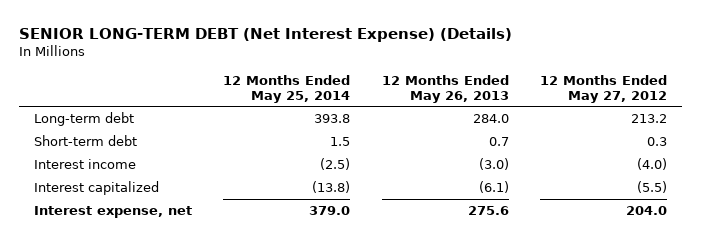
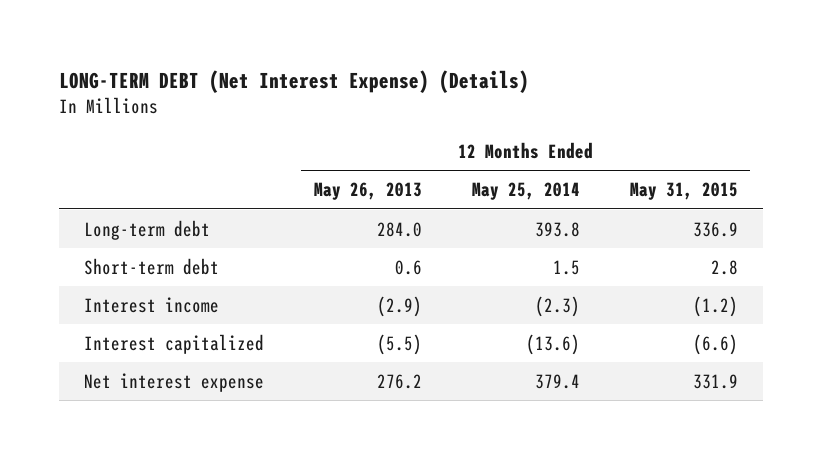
- SENIOR LONG-TERM DEBT (Net Interest Expense) (Details)
+ LONG-TERM DEBT (Net Interest Expense) (Details)
- | 12 Months Ended May 25, 2014 | 12 Months Ended May 26, 2013 | 12 Months Ended May 27, 2012
+ | 12 Months Ended May 26, 2013 | 12 Months Ended May 25, 2014 | 12 Months Ended May 31, 2015
- Short-term debt | 1.5 | 0.7 | 0.3
- Interest income | (2.5) | (3.0) | (4.0)
- Interest capitalized | (13.8) | (6.1) | (5.5)
- Interest expense, net | 379.0 | 275.6 | 204.0
+ Short-term debt | 0.6 | 1.5 | 2.8
+ Interest income | (2.9) | (2.3) | (1.2)
+ Interest capitalized | (5.5) | (13.6) | (6.6)
+ Net interest expense | 276.2 | 379.4 | 331.9

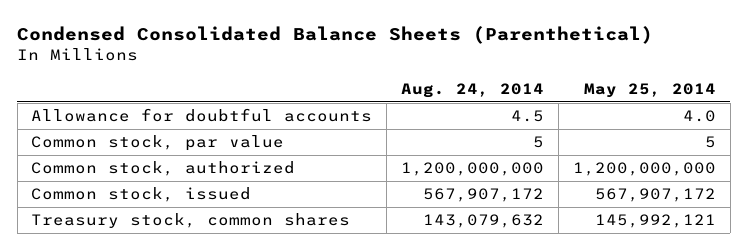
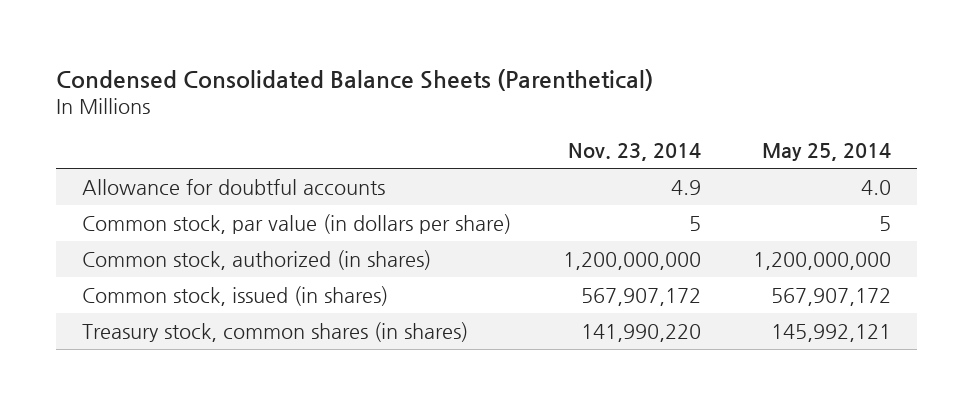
- | Aug. 24, 2014 | May 25, 2014
+ | Nov. 23, 2014 | May 25, 2014
- Common stock, par value | 5 | 5
- Common stock, authorized | 1,200,000,000 | 1,200,000,000
- Common stock, issued | 567,907,172 | 567,907,172
- Treasury stock, common shares | 143,079,632 | 145,992,121
+ Common stock, par value (in dollars per share) | 5 | 5
+ Common stock, authorized (in shares) | 1,200,000,000 | 1,200,000,000
+ Common stock, issued (in shares) | 567,907,172 | 567,907,172
+ Treasury stock, common shares (in shares) | 141,990,220 | 145,992,121

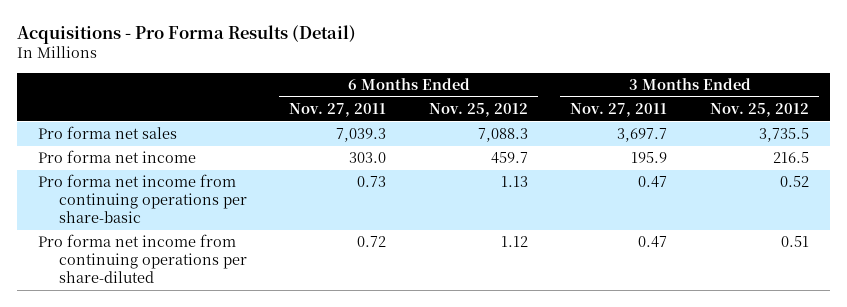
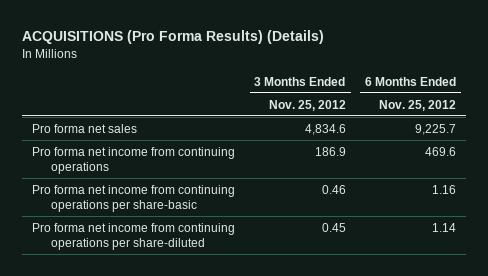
- Acquisitions - Pro Forma Results (Detail)
+ ACQUISITIONS (Pro Forma Results) (Details)
- | 6 Months Ended Nov. 27, 2011 | 6 Months Ended Nov. 25, 2012 | 3 Months Ended Nov. 27, 2011 | 3 Months Ended Nov. 25, 2012
+ | 3 Months Ended Nov. 25, 2012 | 6 Months Ended Nov. 25, 2012
- Pro forma net sales | 7,039.3 | 7,088.3 | 3,697.7 | 3,735.5
- Pro forma net income | 303.0 | 459.7 | 195.9 | 216.5
- Pro forma net income from continuing operations per share-basic | 0.73 | 1.13 | 0.47 | 0.52
- Pro forma net income from continuing operations per share-diluted | 0.72 | 1.12 | 0.47 | 0.51
+ Pro forma net sales | 4,834.6 | 9,225.7
+ Pro forma net income from continuing operations | 186.9 | 469.6
+ Pro forma net income from continuing operations per share-basic | 0.46 | 1.16
+ Pro forma net income from continuing operations per share-diluted | 0.45 | 1.14

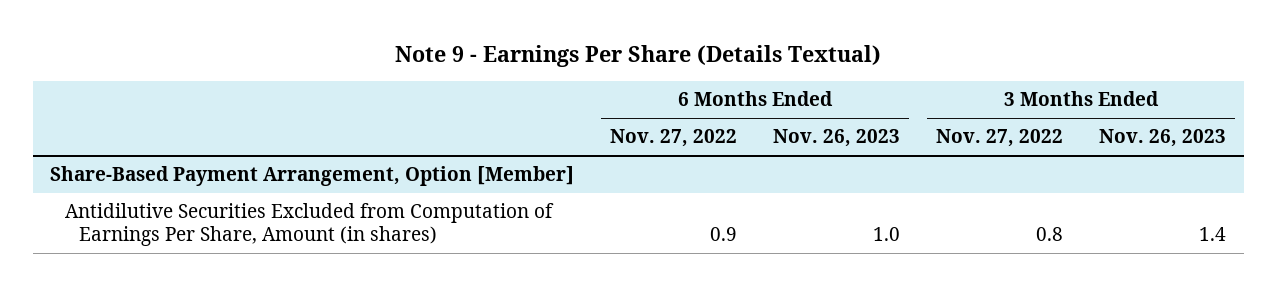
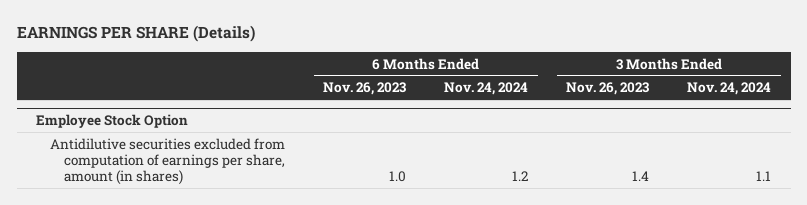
- Note 9 - Earnings Per Share (Details Textual)
+ EARNINGS PER SHARE (Details)
- | 6 Months Ended Nov. 27, 2022 | 6 Months Ended Nov. 26, 2023 | 3 Months Ended Nov. 27, 2022 | 3 Months Ended Nov. 26, 2023
+ | 6 Months Ended Nov. 26, 2023 | 6 Months Ended Nov. 24, 2024 | 3 Months Ended Nov. 26, 2023 | 3 Months Ended Nov. 24, 2024
- Share-Based Payment Arrangement, Option [Member]
- Antidilutive Securities Excluded from Computation of Earnings Per Share, Amount (in shares) | 0.9 | 1.0 | 0.8 | 1.4
+ Employee Stock Option
+ Antidilutive securities excluded from computation of earnings per share, amount (in shares) | 1.0 | 1.2 | 1.4 | 1.1

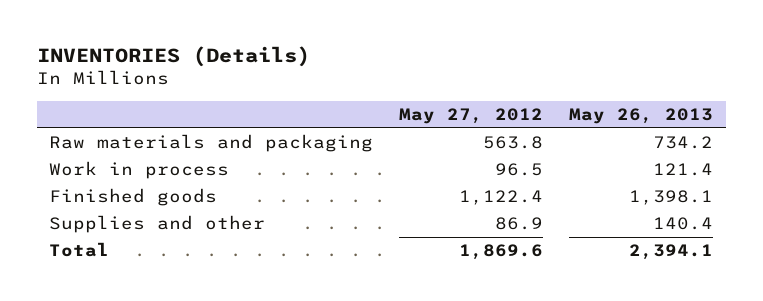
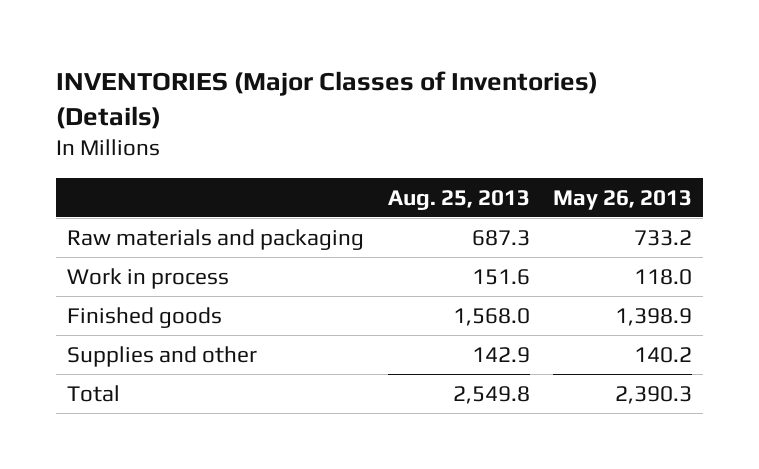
- INVENTORIES (Details)
+ INVENTORIES (Major Classes of Inventories) (Details)
- | May 27, 2012 | May 26, 2013
+ | Aug. 25, 2013 | May 26, 2013
- Raw materials and packaging | 563.8 | 734.2
- Work in process | 96.5 | 121.4
- Finished goods | 1,122.4 | 1,398.1
- Supplies and other | 86.9 | 140.4
- Total | 1,869.6 | 2,394.1
+ Raw materials and packaging | 687.3 | 733.2
+ Work in process | 151.6 | 118.0
+ Finished goods | 1,568.0 | 1,398.9
+ Supplies and other | 142.9 | 140.2
+ Total | 2,549.8 | 2,390.3

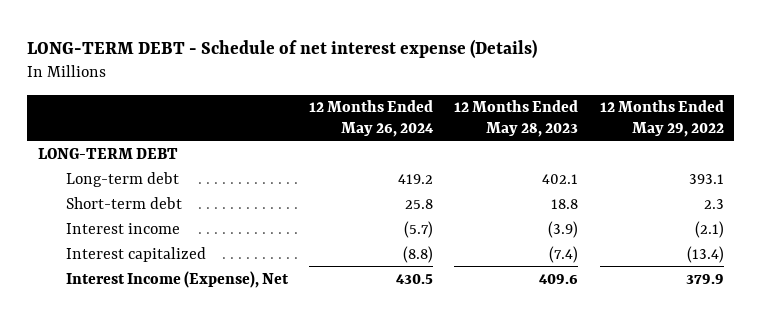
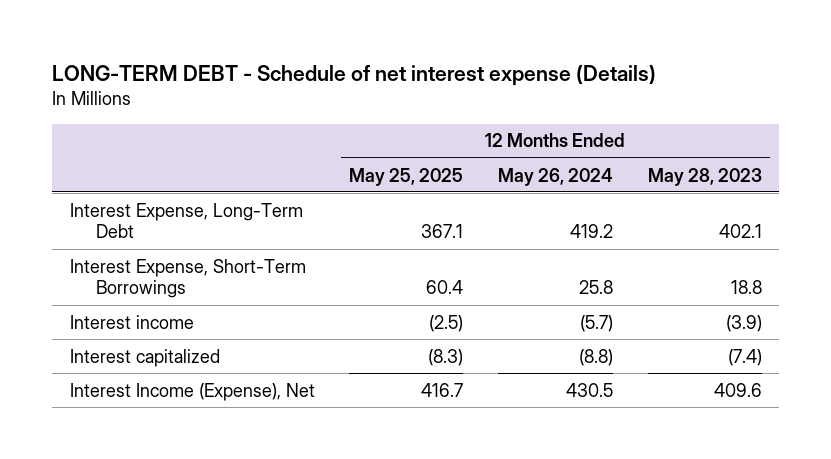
- | 12 Months Ended May 26, 2024 | 12 Months Ended May 28, 2023 | 12 Months Ended May 29, 2022
+ | 12 Months Ended May 25, 2025 | 12 Months Ended May 26, 2024 | 12 Months Ended May 28, 2023
- LONG-TERM DEBT
- Long-term debt | 419.2 | 402.1 | 393.1
- Short-term debt | 25.8 | 18.8 | 2.3
+ Interest Expense, Long-Term Debt | 367.1 | 419.2 | 402.1
+ Interest Expense, Short-Term Borrowings | 60.4 | 25.8 | 18.8

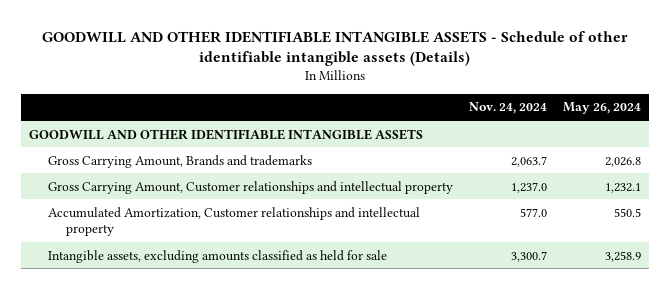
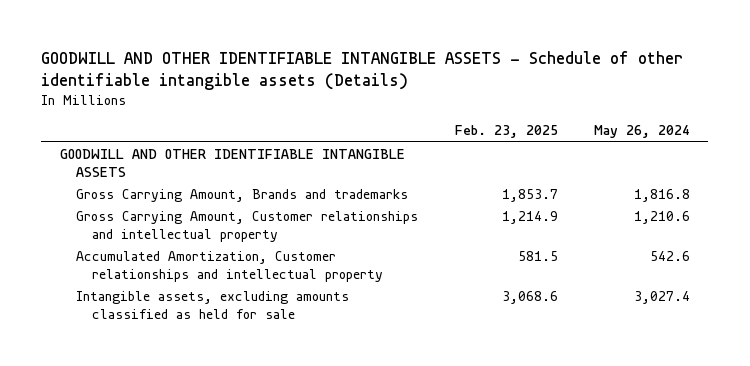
- | Nov. 24, 2024 | May 26, 2024
+ | Feb. 23, 2025 | May 26, 2024
- Gross Carrying Amount, Brands and trademarks | 2,063.7 | 2,026.8
- Gross Carrying Amount, Customer relationships and intellectual property | 1,237.0 | 1,232.1
- Accumulated Amortization, Customer relationships and intellectual property | 577.0 | 550.5
- Intangible assets, excluding amounts classified as held for sale | 3,300.7 | 3,258.9
+ Gross Carrying Amount, Brands and trademarks | 1,853.7 | 1,816.8
+ Gross Carrying Amount, Customer relationships and intellectual property | 1,214.9 | 1,210.6
+ Accumulated Amortization, Customer relationships and intellectual property | 581.5 | 542.6
+ Intangible assets, excluding amounts classified as held for sale | 3,068.6 | 3,027.4

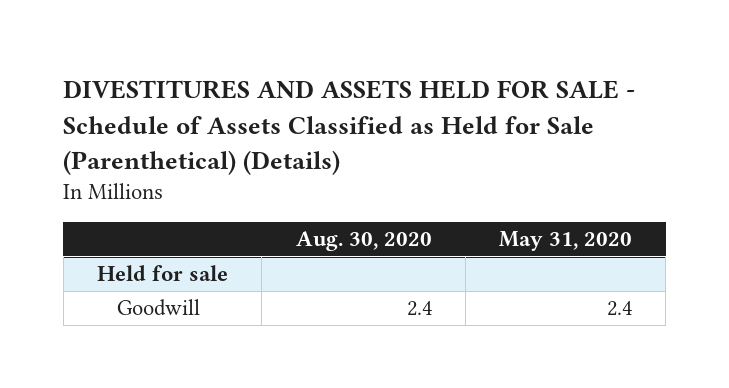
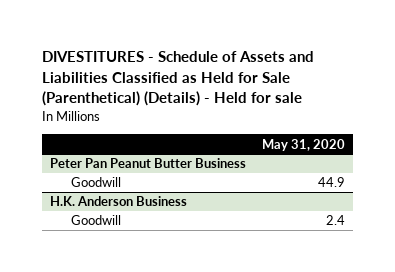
- DIVESTITURES AND ASSETS HELD FOR SALE - Schedule of Assets Classified as Held for Sale (Parenthetical) (Details)
+ DIVESTITURES - Schedule of Assets and Liabilities Classified as Held for Sale (Parenthetical) (Details) - Held for sale
- | Aug. 30, 2020 | May 31, 2020
+ | May 31, 2020
- Held for sale
+ Peter Pan Peanut Butter Business
+ Goodwill | 44.9
+ H.K. Anderson Business

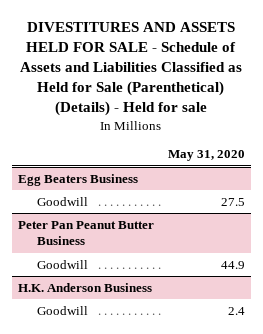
- DIVESTITURES - Schedule of Assets and Liabilities Classified as Held for Sale (Parenthetical) (Details) - Held for sale
+ DIVESTITURES AND ASSETS HELD FOR SALE - Schedule of Assets and Liabilities Classified as Held for Sale (Parenthetical) (Details) - Held for sale
+ Egg Beaters Business
+ Goodwill | 27.5

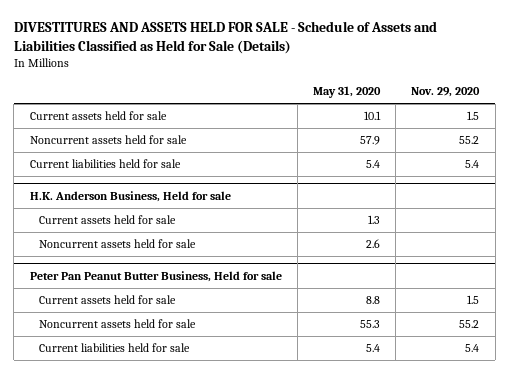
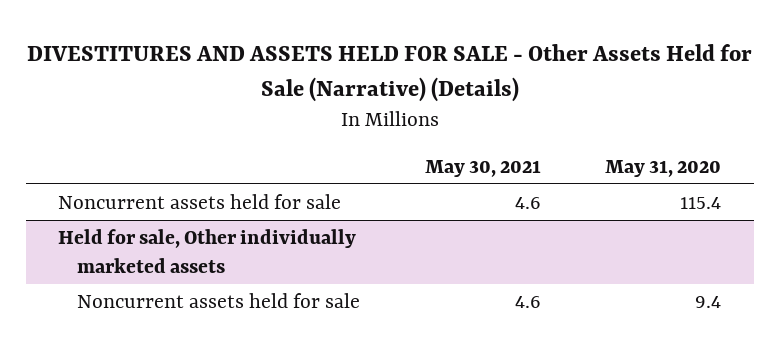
- DIVESTITURES AND ASSETS HELD FOR SALE - Schedule of Assets and Liabilities Classified as Held for Sale (Details)
+ DIVESTITURES AND ASSETS HELD FOR SALE - Other Assets Held for Sale (Narrative) (Details)
- | May 31, 2020 | Nov. 29, 2020
+ | May 30, 2021 | May 31, 2020
- Current assets held for sale | 10.1 | 1.5
- Noncurrent assets held for sale | 57.9 | 55.2
- Current liabilities held for sale | 5.4 | 5.4
- H.K. Anderson Business, Held for sale
- Current assets held for sale | 1.3 |
- Noncurrent assets held for sale | 2.6 |
- Peter Pan Peanut Butter Business, Held for sale
- Current assets held for sale | 8.8 | 1.5
- Noncurrent assets held for sale | 55.3 | 55.2
- Current liabilities held for sale | 5.4 | 5.4
+ Noncurrent assets held for sale | 4.6 | 115.4
+ Held for sale, Other individually marketed assets
+ Noncurrent assets held for sale | 4.6 | 9.4

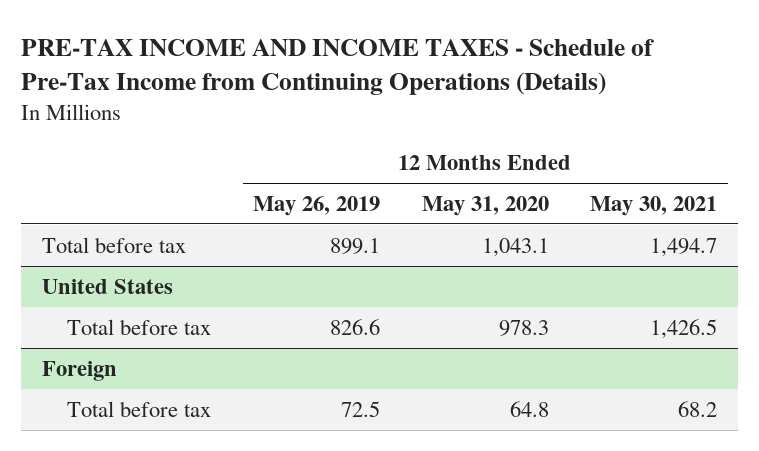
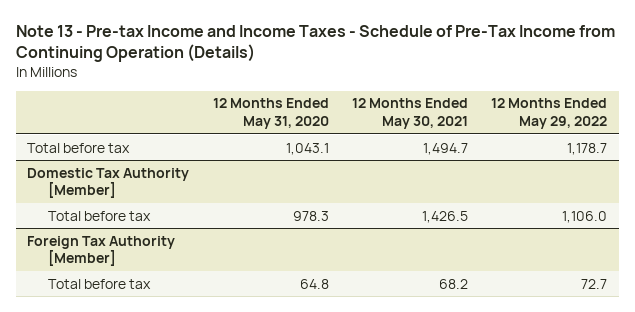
- PRE-TAX INCOME AND INCOME TAXES - Schedule of Pre-Tax Income from Continuing Operations (Details)
+ Note 13 - Pre-tax Income and Income Taxes - Schedule of Pre-Tax Income from Continuing Operation (Details)
- | 12 Months Ended May 26, 2019 | 12 Months Ended May 31, 2020 | 12 Months Ended May 30, 2021
+ | 12 Months Ended May 31, 2020 | 12 Months Ended May 30, 2021 | 12 Months Ended May 29, 2022
- United States
+ Domestic Tax Authority [Member]
- Foreign
+ Foreign Tax Authority [Member]

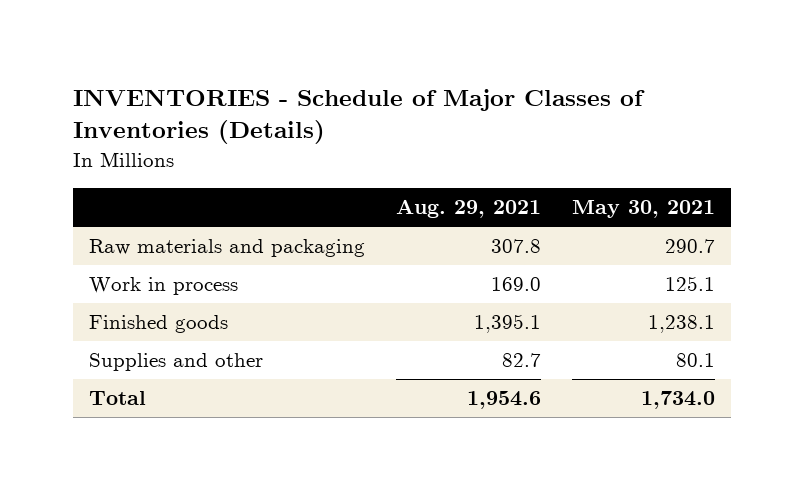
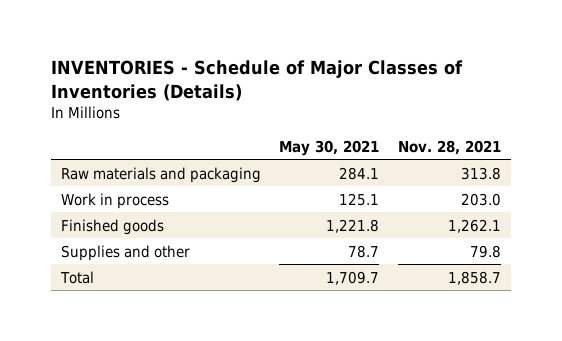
- | Aug. 29, 2021 | May 30, 2021
+ | May 30, 2021 | Nov. 28, 2021
- Raw materials and packaging | 307.8 | 290.7
+ Raw materials and packaging | 284.1 | 313.8
- Finished goods | 1,395.1 | 1,238.1
- Supplies and other | 82.7 | 80.1
- Total | 1,954.6 | 1,734.0
+ Finished goods | 1,221.8 | 1,262.1
+ Supplies and other | 78.7 | 79.8
+ Total | 1,709.7 | 1,858.7

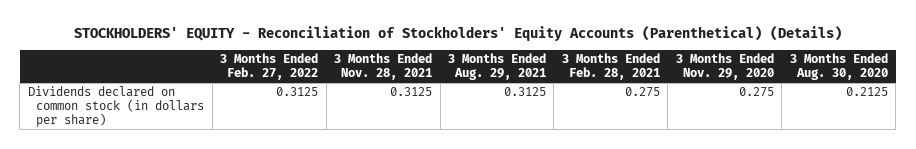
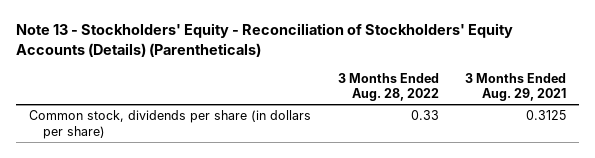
- STOCKHOLDERS' EQUITY - Reconciliation of Stockholders' Equity Accounts (Parenthetical) (Details)
+ Note 13 - Stockholders' Equity - Reconciliation of Stockholders' Equity Accounts (Details) (Parentheticals)
- | 3 Months Ended Feb. 27, 2022 | 3 Months Ended Nov. 28, 2021 | 3 Months Ended Aug. 29, 2021 | 3 Months Ended Feb. 28, 2021 | 3 Months Ended Nov. 29, 2020 | 3 Months Ended Aug. 30, 2020
+ | 3 Months Ended Aug. 28, 2022 | 3 Months Ended Aug. 29, 2021
- Dividends declared on common stock (in dollars per share) | 0.3125 | 0.3125 | 0.3125 | 0.275 | 0.275 | 0.2125
+ Common stock, dividends per share (in dollars per share) | 0.33 | 0.3125

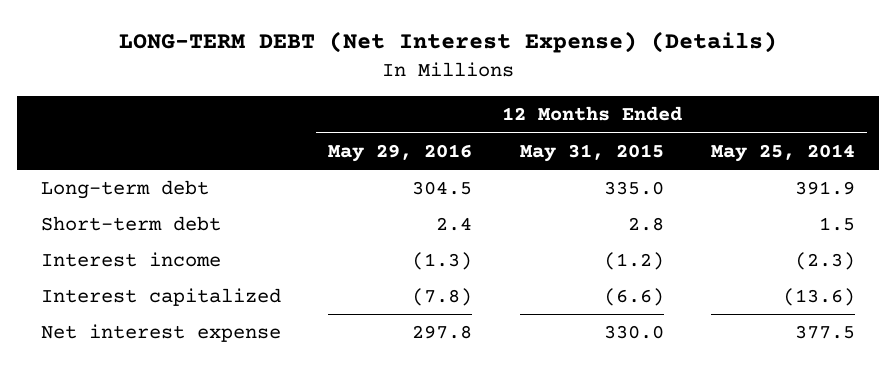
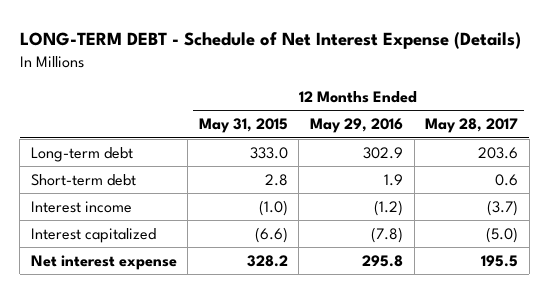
- LONG-TERM DEBT (Net Interest Expense) (Details)
+ LONG-TERM DEBT - Schedule of Net Interest Expense (Details)
- | 12 Months Ended May 29, 2016 | 12 Months Ended May 31, 2015 | 12 Months Ended May 25, 2014
+ | 12 Months Ended May 31, 2015 | 12 Months Ended May 29, 2016 | 12 Months Ended May 28, 2017
- Long-term debt | 304.5 | 335.0 | 391.9
- Short-term debt | 2.4 | 2.8 | 1.5
- Interest income | (1.3) | (1.2) | (2.3)
+ Long-term debt | 333.0 | 302.9 | 203.6
+ Short-term debt | 2.8 | 1.9 | 0.6
+ Interest income | (1.0) | (1.2) | (3.7)
- Net interest expense | 297.8 | 330.0 | 377.5
+ Net interest expense | 328.2 | 295.8 | 195.5

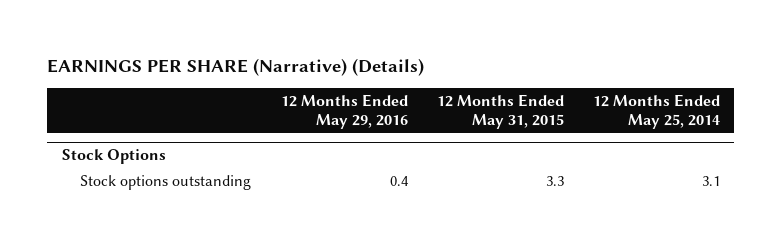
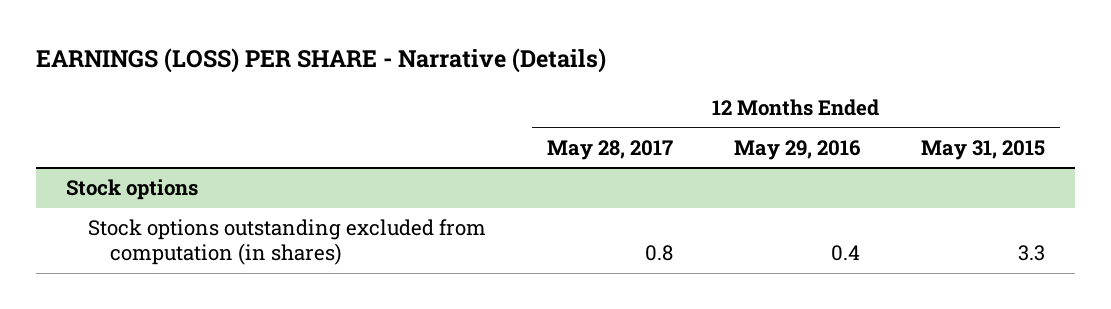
- EARNINGS PER SHARE (Narrative) (Details)
+ EARNINGS (LOSS) PER SHARE - Narrative (Details)
- | 12 Months Ended May 29, 2016 | 12 Months Ended May 31, 2015 | 12 Months Ended May 25, 2014
+ | 12 Months Ended May 28, 2017 | 12 Months Ended May 29, 2016 | 12 Months Ended May 31, 2015
- Stock Options
- Stock options outstanding | 0.4 | 3.3 | 3.1
+ Stock options
+ Stock options outstanding excluded from computation (in shares) | 0.8 | 0.4 | 3.3

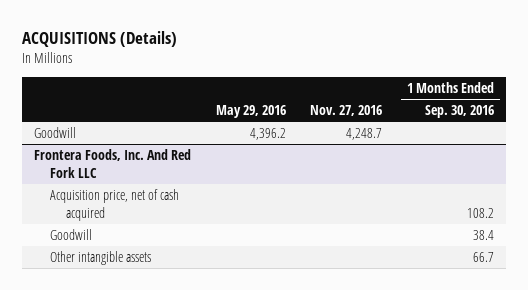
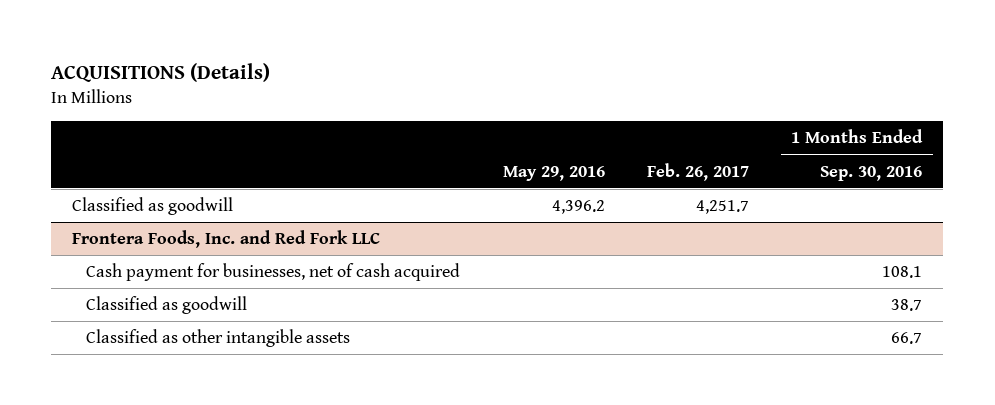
- | May 29, 2016 | Nov. 27, 2016 | 1 Months Ended Sep. 30, 2016
+ | May 29, 2016 | Feb. 26, 2017 | 1 Months Ended Sep. 30, 2016
- Goodwill | 4,396.2 | 4,248.7 |
- Frontera Foods, Inc. And Red Fork LLC
- Acquisition price, net of cash acquired | | | 108.2
- Goodwill | | | 38.4
- Other intangible assets | | | 66.7
+ Classified as goodwill | 4,396.2 | 4,251.7 |
+ Frontera Foods, Inc. and Red Fork LLC
+ Cash payment for businesses, net of cash acquired | | | 108.1
+ Classified as goodwill | | | 38.7
+ Classified as other intangible assets | | | 66.7

